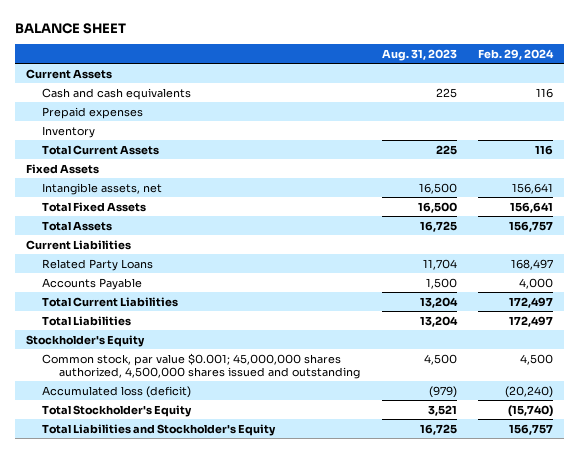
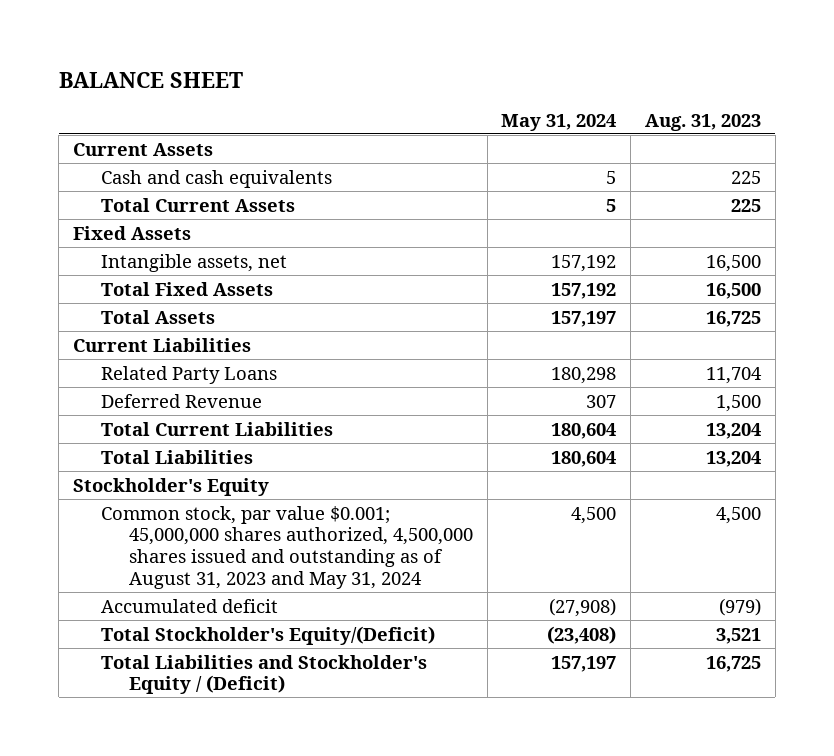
- | Aug. 31, 2023 | Feb. 29, 2024
+ | May 31, 2024 | Aug. 31, 2023
- Prepaid expenses
- Inventory
- Accounts Payable | 1,500 | 4,000
+ Deferred Revenue | 307 | 1,500
- Common stock, par value $0.001; 45,000,000 shares authorized, 4,500,000 shares issued and outstanding | 4,500 | 4,500
- Accumulated loss (deficit) | (979) | (20,240)
- Total Stockholder's Equity | 3,521 | (15,740)
- Total Liabilities and Stockholder's Equity | 16,725 | 156,757
+ Common stock, par value $0.001; 45,000,000 shares authorized, 4,500,000 shares issued and outstanding as of August 31, 2023 and May 31, 2024 | 4,500 | 4,500
+ Accumulated deficit | (27,908) | (979)
+ Total Stockholder's Equity/(Deficit) | (23,408) | 3,521
+ Total Liabilities and Stockholder's Equity / (Deficit) | 157,197 | 16,725

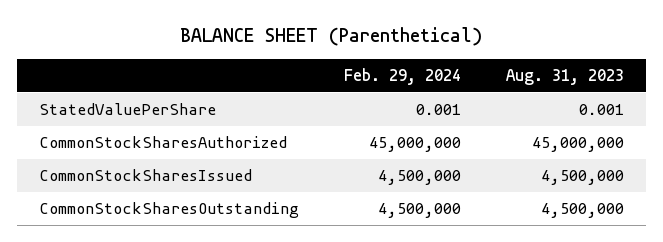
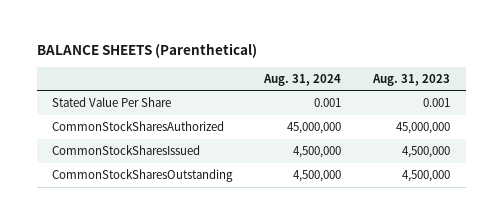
- BALANCE SHEET (Parenthetical)
+ BALANCE SHEETS (Parenthetical)
- | Feb. 29, 2024 | Aug. 31, 2023
+ | Aug. 31, 2024 | Aug. 31, 2023
- StatedValuePerShare | 0.001 | 0.001
+ Stated Value Per Share | 0.001 | 0.001

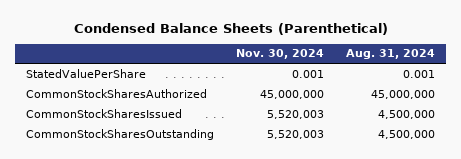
- BALANCE SHEETS (Parenthetical)
+ Condensed Balance Sheets (Parenthetical)
- | Aug. 31, 2024 | Aug. 31, 2023
+ | Nov. 30, 2024 | Aug. 31, 2024
- Stated Value Per Share | 0.001 | 0.001
+ StatedValuePerShare | 0.001 | 0.001

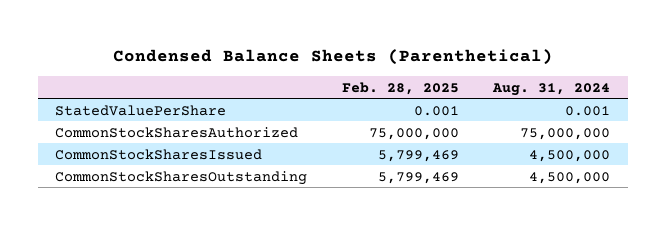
- | Nov. 30, 2024 | Aug. 31, 2024
+ | Feb. 28, 2025 | Aug. 31, 2024
- CommonStockSharesAuthorized | 45,000,000 | 45,000,000
+ CommonStockSharesAuthorized | 75,000,000 | 75,000,000

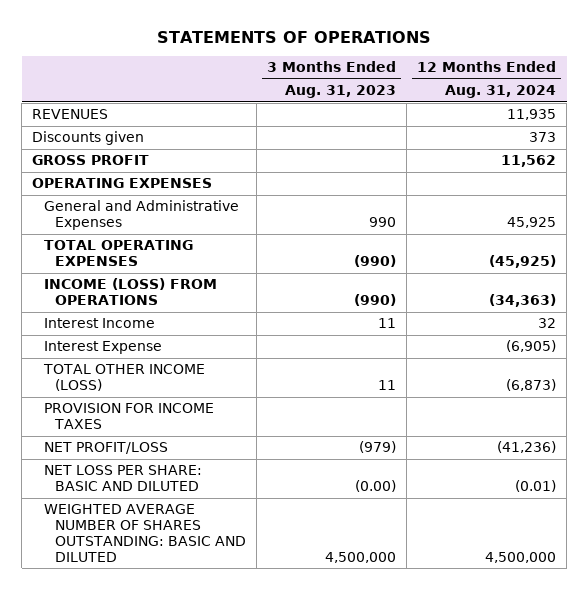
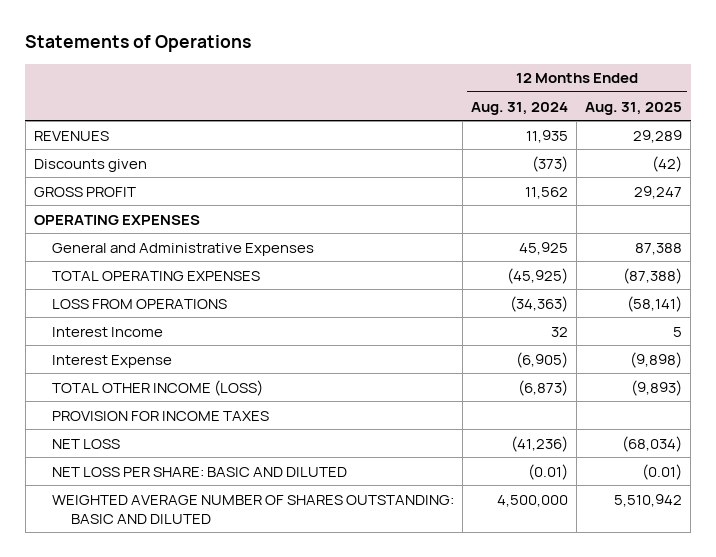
- STATEMENTS OF OPERATIONS
+ Statements of Operations
- | 3 Months Ended Aug. 31, 2023 | 12 Months Ended Aug. 31, 2024
+ | 12 Months Ended Aug. 31, 2024 | 12 Months Ended Aug. 31, 2025
- Discounts given | | 373
+ Discounts given | (373) | (42)
- INCOME (LOSS) FROM OPERATIONS | (990) | (34,363)
+ LOSS FROM OPERATIONS | (34,363) | (58,141)
- NET PROFIT/LOSS | (979) | (41,236)
+ NET LOSS | (41,236) | (68,034)

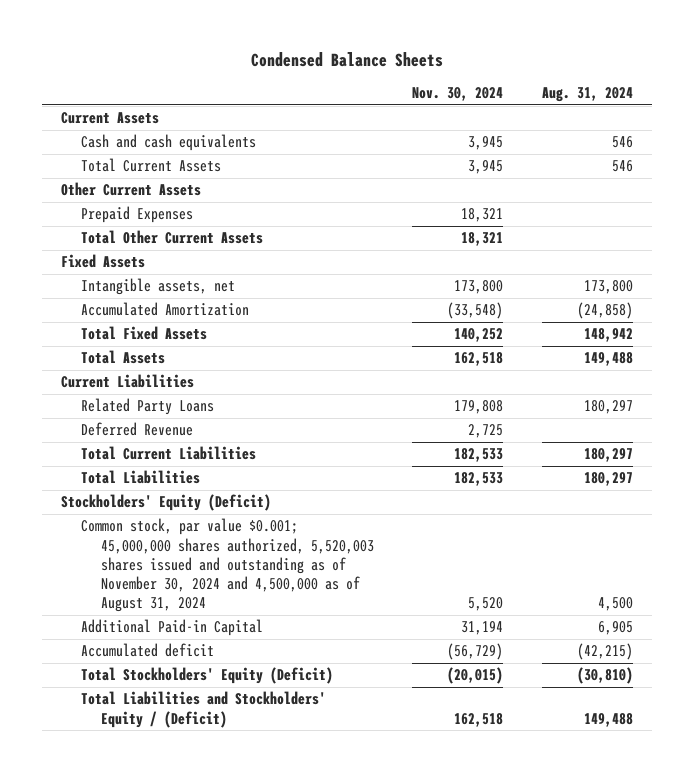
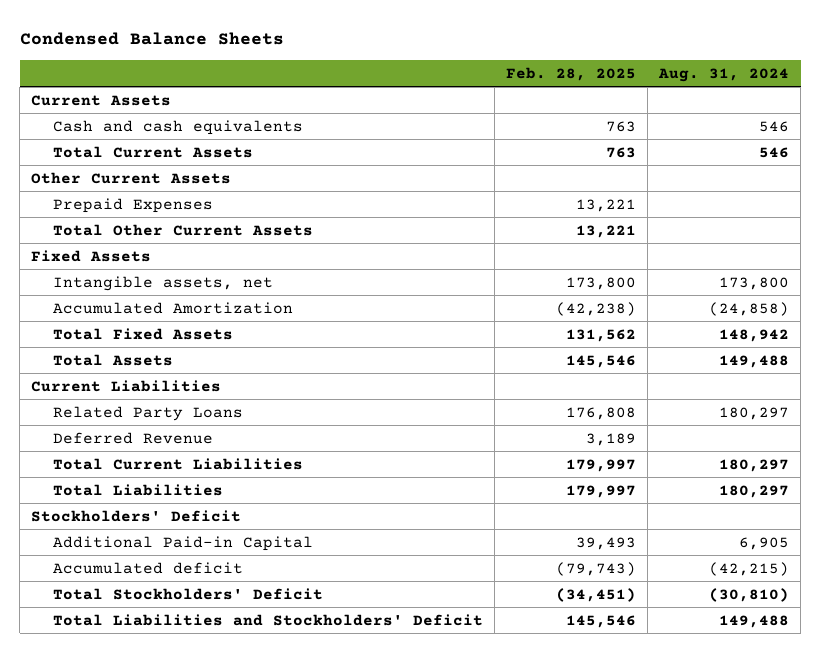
- | Nov. 30, 2024 | Aug. 31, 2024
+ | Feb. 28, 2025 | Aug. 31, 2024
- Stockholders' Equity (Deficit)
- Common stock, par value $0.001; 45,000,000 shares authorized, 5,520,003 shares issued and outstanding as of November 30, 2024 and 4,500,000 as of August 31, 2024 | 5,520 | 4,500
+ Stockholders' Deficit
- Total Stockholders' Equity (Deficit) | (20,015) | (30,810)
- Total Liabilities and Stockholders' Equity / (Deficit) | 162,518 | 149,488
+ Total Stockholders' Deficit | (34,451) | (30,810)
+ Total Liabilities and Stockholders' Deficit | 145,546 | 149,488

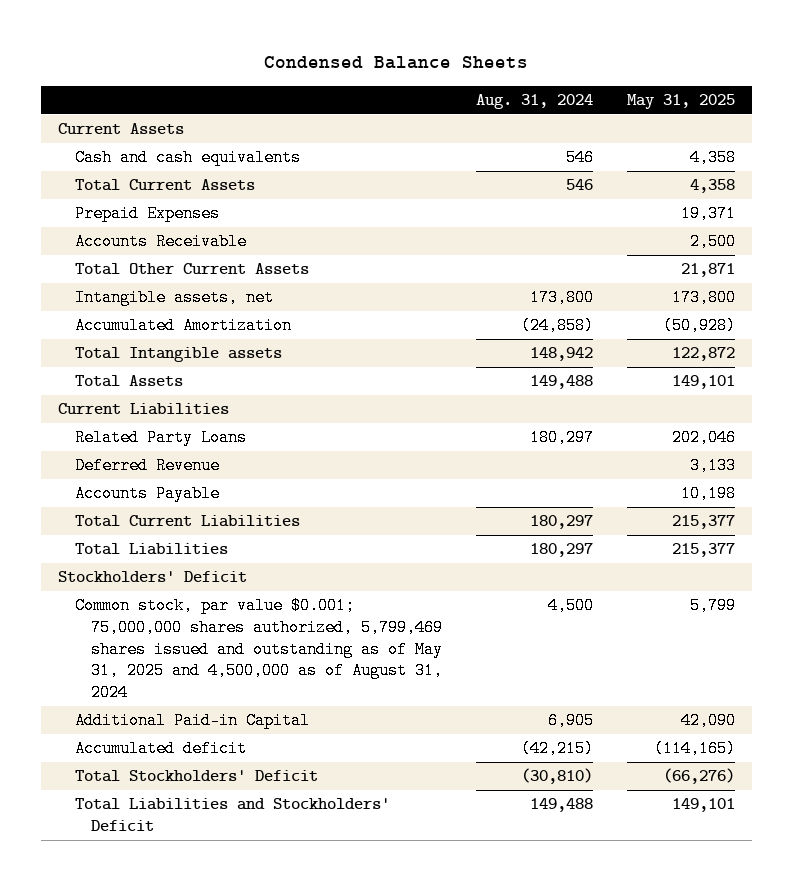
- | Feb. 28, 2025 | Aug. 31, 2024
+ | Aug. 31, 2024 | May 31, 2025
- Other Current Assets
+ Accounts Receivable | | 2,500
- Fixed Assets
- Total Fixed Assets | 131,562 | 148,942
+ Total Intangible assets | 148,942 | 122,872
+ Accounts Payable | | 10,198
+ Common stock, par value $0.001; 75,000,000 shares authorized, 5,799,469 shares issued and outstanding as of May 31, 2025 and 4,500,000 as of August 31, 2024 | 4,500 | 5,799

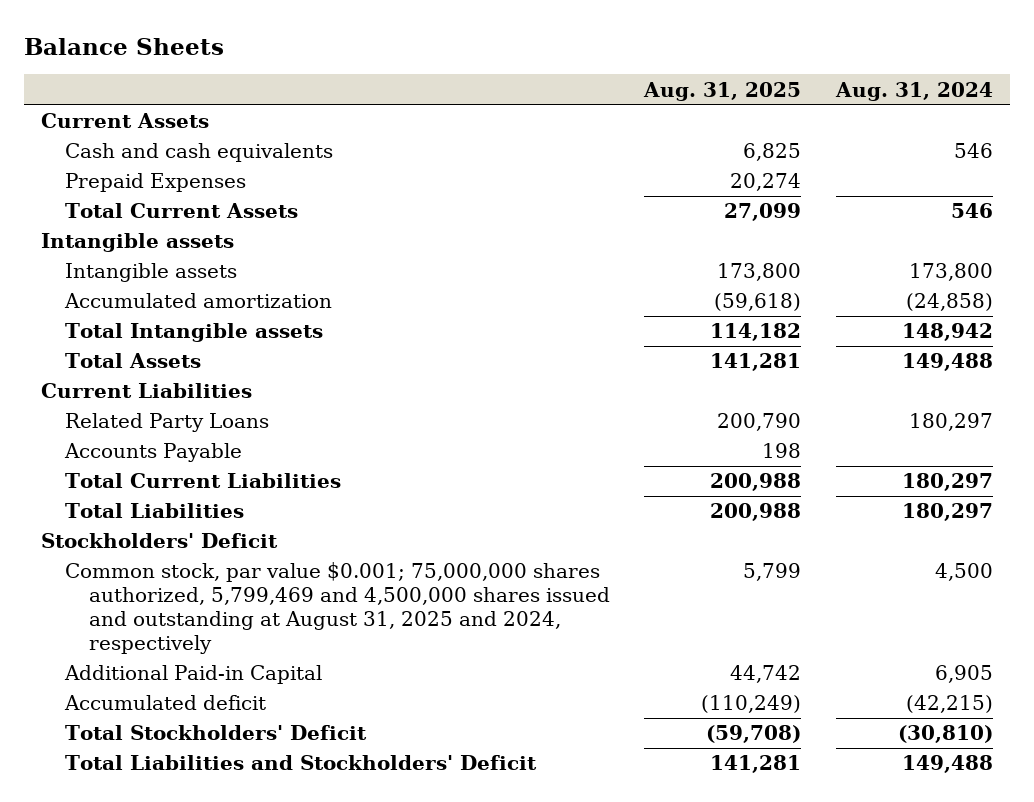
- Condensed Balance Sheets
+ Balance Sheets
- | Aug. 31, 2024 | May 31, 2025
+ | Aug. 31, 2025 | Aug. 31, 2024
- Accounts Receivable | | 2,500
- Total Other Current Assets | | 21,871
- Intangible assets, net | 173,800 | 173,800
- Accumulated Amortization | (24,858) | (50,928)
moved down: Total Current Assets | 27,099 | 546
+ Intangible assets
+ Intangible assets | 173,800 | 173,800
+ Accumulated amortization | (59,618) | (24,858)
- Deferred Revenue | | 3,133
- Common stock, par value $0.001; 75,000,000 shares authorized, 5,799,469 shares issued and outstanding as of May 31, 2025 and 4,500,000 as of August 31, 2024 | 4,500 | 5,799
+ Common stock, par value $0.001; 75,000,000 shares authorized, 5,799,469 and 4,500,000 shares issued and outstanding at August 31, 2025 and 2024, respectively | 5,799 | 4,500

